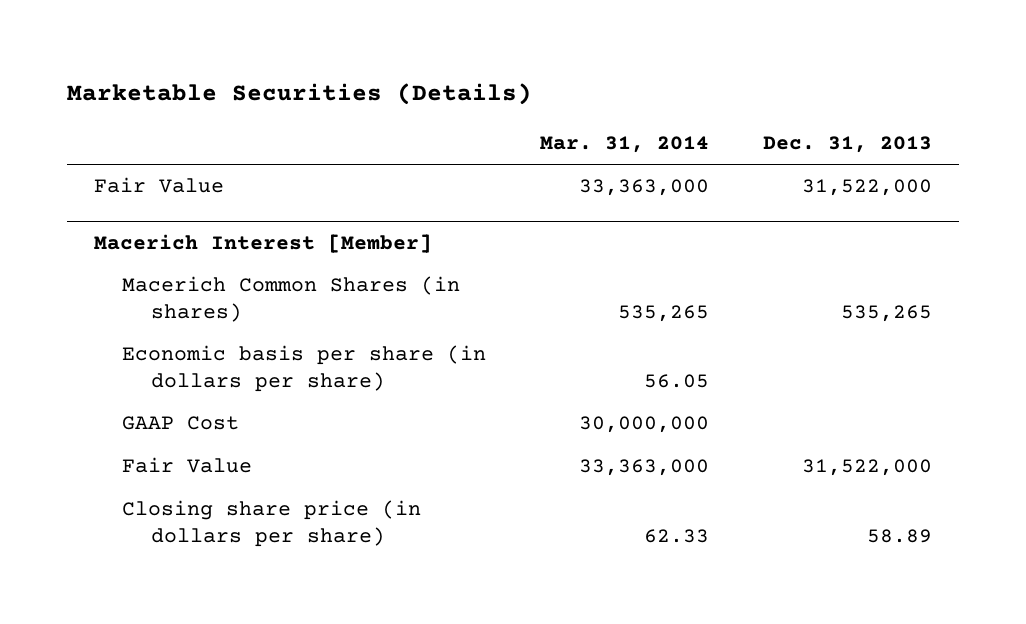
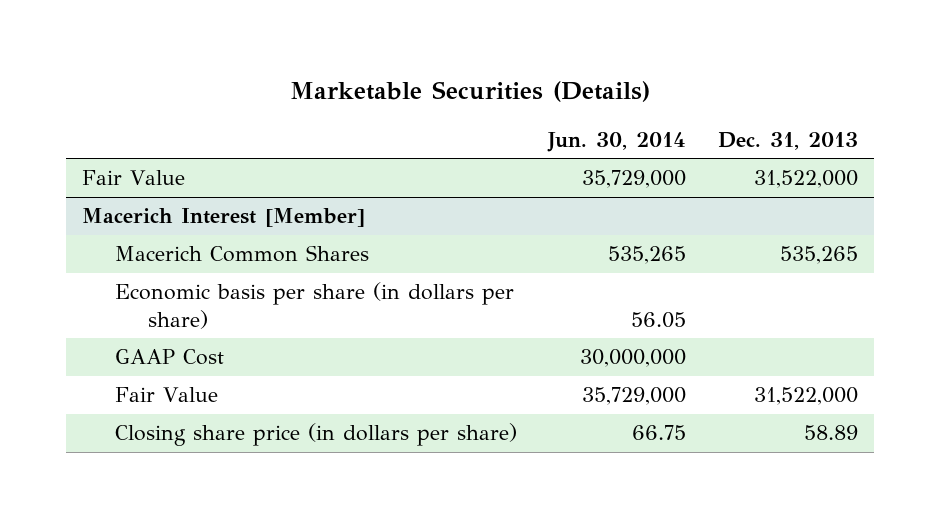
- | Mar. 31, 2014 | Dec. 31, 2013
+ | Jun. 30, 2014 | Dec. 31, 2013
@ Macerich Interest [Member]
- Macerich Common Shares (in shares) | 535,265 | 535,265
+ Macerich Common Shares | 535,265 | 535,265

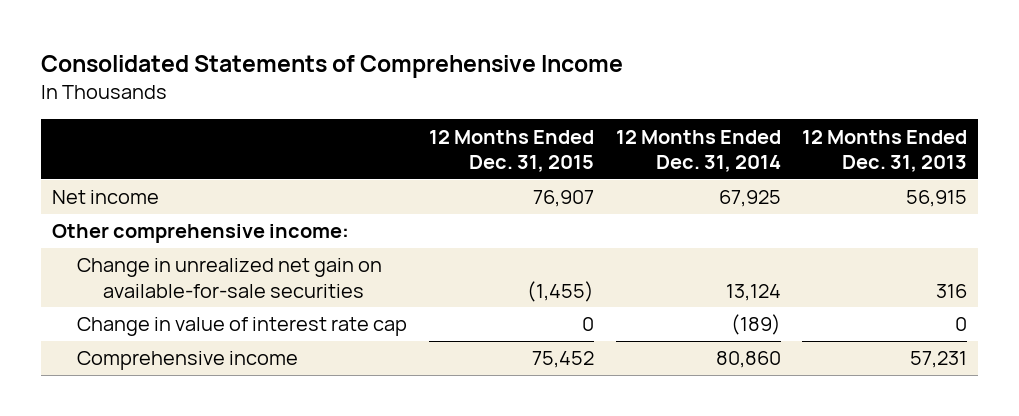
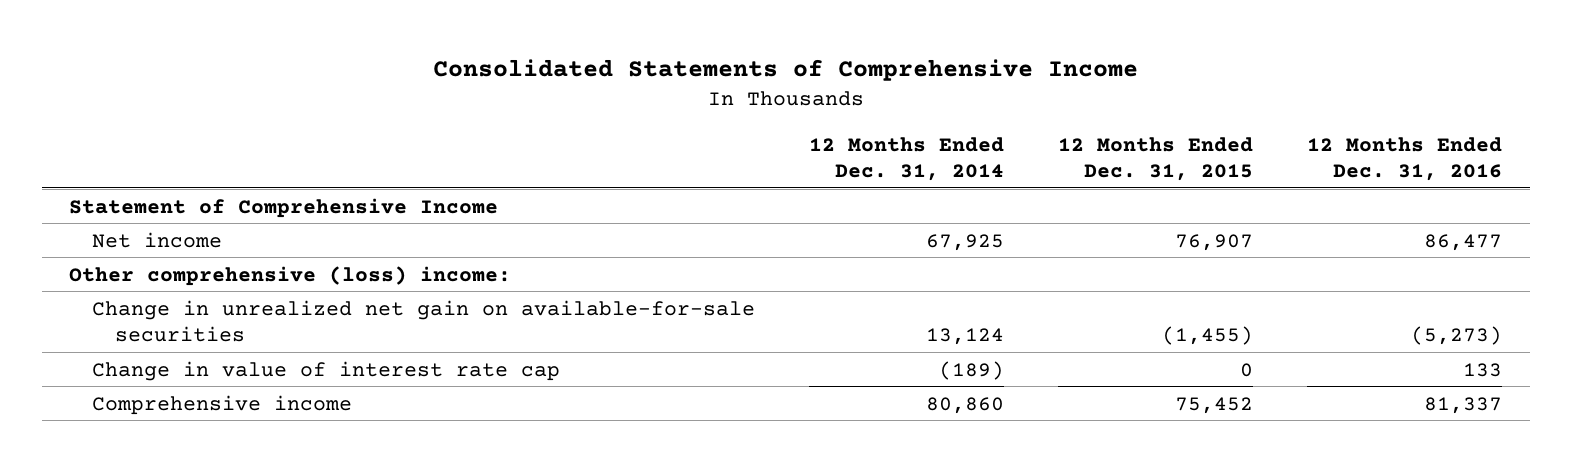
- | 12 Months Ended Dec. 31, 2015 | 12 Months Ended Dec. 31, 2014 | 12 Months Ended Dec. 31, 2013
+ | 12 Months Ended Dec. 31, 2014 | 12 Months Ended Dec. 31, 2015 | 12 Months Ended Dec. 31, 2016
+ Statement of Comprehensive Income
- Other comprehensive income:
+ Other comprehensive (loss) income:

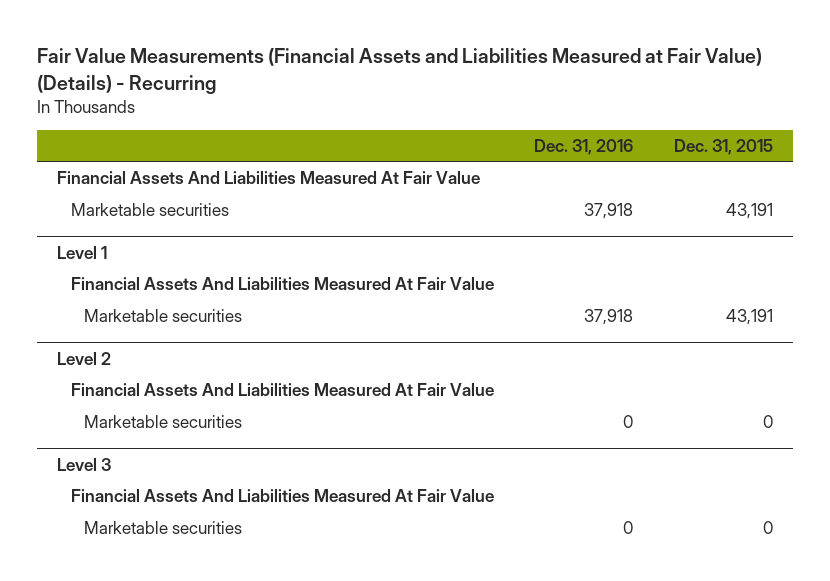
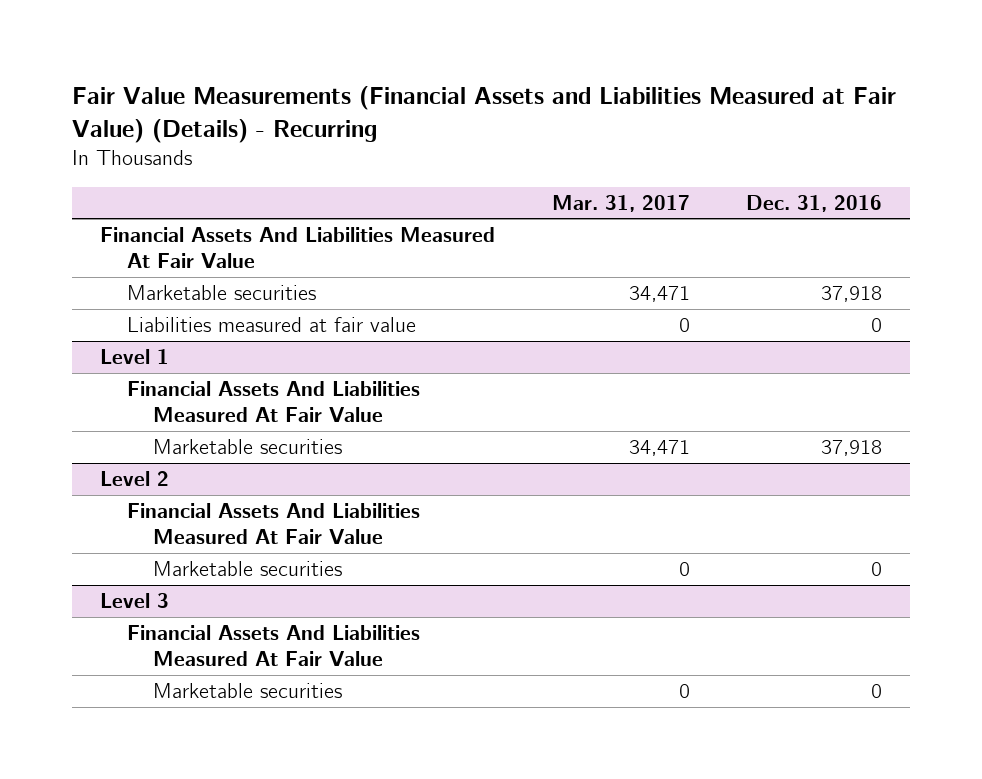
- | Dec. 31, 2016 | Dec. 31, 2015
+ | Mar. 31, 2017 | Dec. 31, 2016
+ Liabilities measured at fair value | 0 | 0

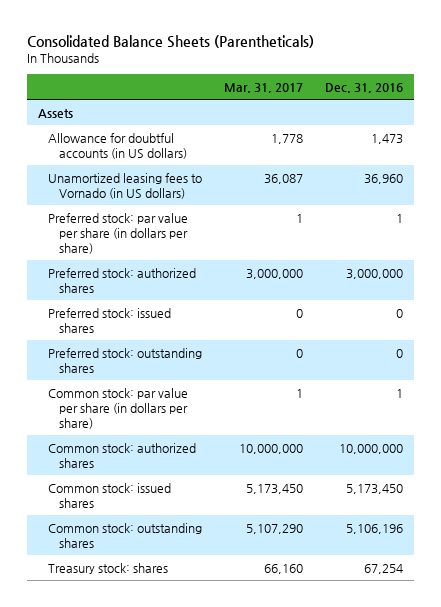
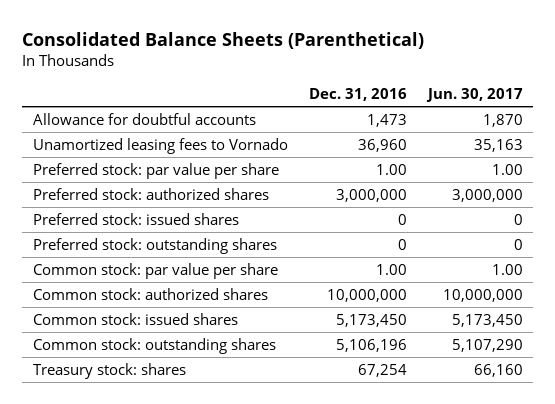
- Consolidated Balance Sheets (Parentheticals)
+ Consolidated Balance Sheets (Parenthetical)
- | Mar. 31, 2017 | Dec. 31, 2016
+ | Dec. 31, 2016 | Jun. 30, 2017
- Assets
- Allowance for doubtful accounts (in US dollars) | 1,778 | 1,473
- Unamortized leasing fees to Vornado (in US dollars) | 36,087 | 36,960
- Preferred stock: par value per share (in dollars per share) | 1 | 1
+ Allowance for doubtful accounts | 1,473 | 1,870
+ Unamortized leasing fees to Vornado | 36,960 | 35,163
+ Preferred stock: par value per share | 1.00 | 1.00
- Common stock: par value per share (in dollars per share) | 1 | 1
+ Common stock: par value per share | 1.00 | 1.00

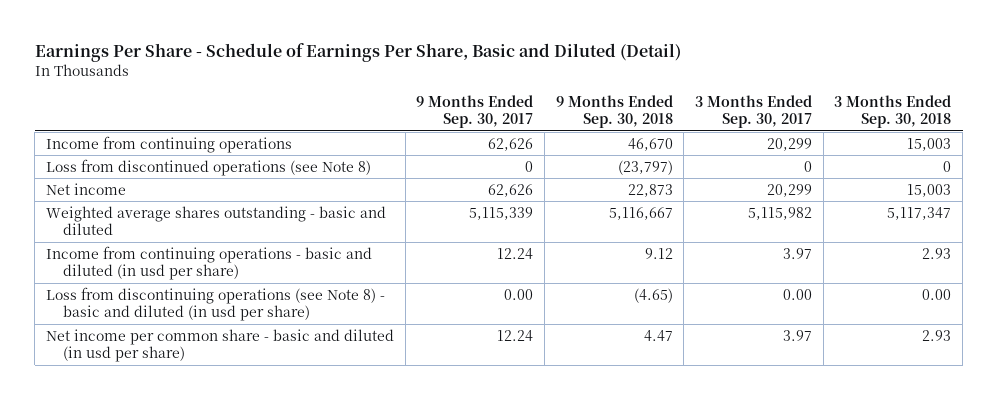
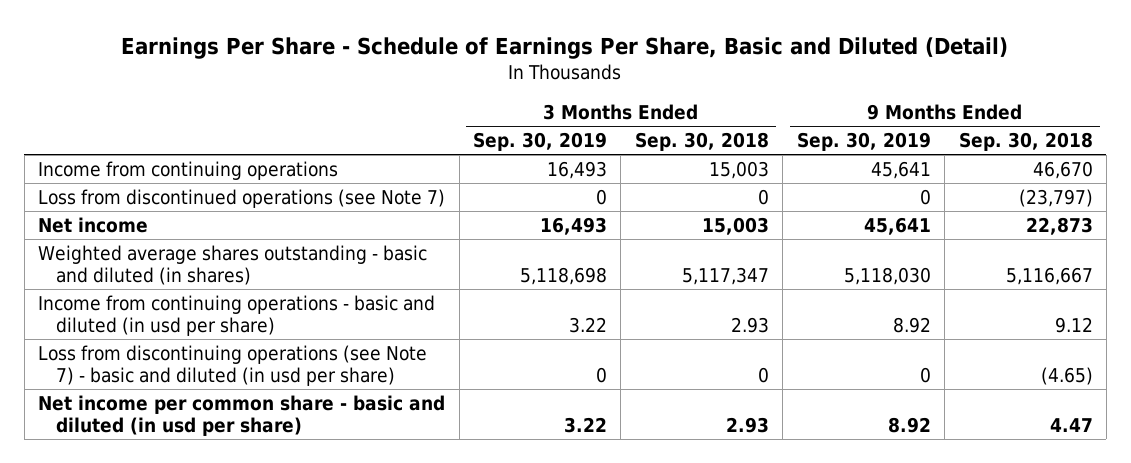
- | 9 Months Ended Sep. 30, 2017 | 9 Months Ended Sep. 30, 2018 | 3 Months Ended Sep. 30, 2017 | 3 Months Ended Sep. 30, 2018
+ | 3 Months Ended Sep. 30, 2019 | 3 Months Ended Sep. 30, 2018 | 9 Months Ended Sep. 30, 2019 | 9 Months Ended Sep. 30, 2018
- Loss from discontinued operations (see Note 8) | 0 | (23,797) | 0 | 0
+ Loss from discontinued operations (see Note 7) | 0 | 0 | 0 | (23,797)
- Weighted average shares outstanding - basic and diluted | 5,115,339 | 5,116,667 | 5,115,982 | 5,117,347
+ Weighted average shares outstanding - basic and diluted (in shares) | 5,118,698 | 5,117,347 | 5,118,030 | 5,116,667
- Loss from discontinuing operations (see Note 8) - basic and diluted (in usd per share) | 0.00 | (4.65) | 0.00 | 0.00
+ Loss from discontinuing operations (see Note 7) - basic and diluted (in usd per share) | 0 | 0 | 0 | (4.65)

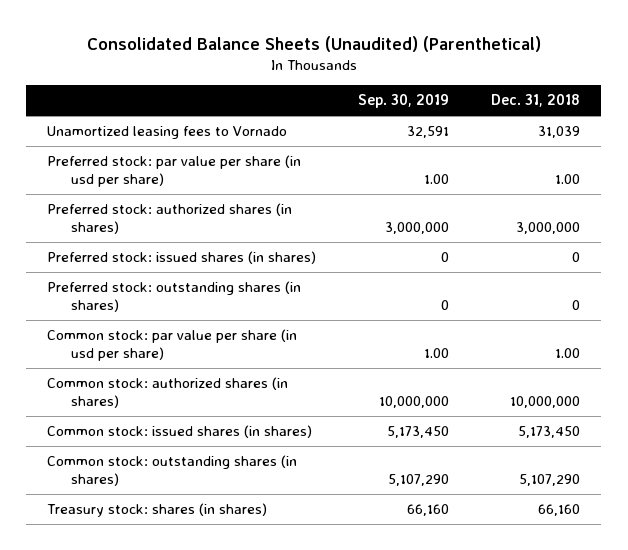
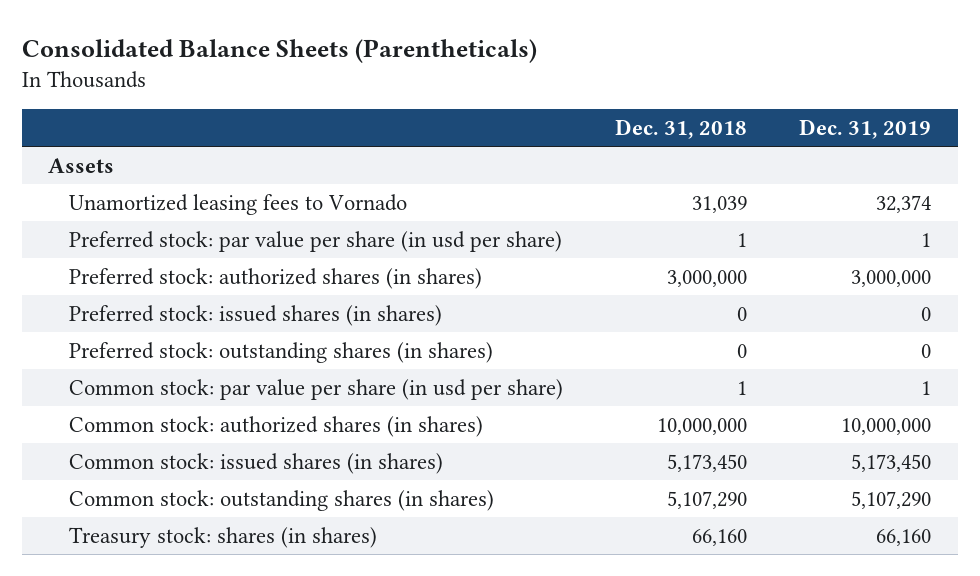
- Consolidated Balance Sheets (Unaudited) (Parenthetical)
+ Consolidated Balance Sheets (Parentheticals)
- | Sep. 30, 2019 | Dec. 31, 2018
+ | Dec. 31, 2018 | Dec. 31, 2019
+ Assets
- Preferred stock: par value per share (in usd per share) | 1.00 | 1.00
+ Preferred stock: par value per share (in usd per share) | 1 | 1
- Common stock: par value per share (in usd per share) | 1.00 | 1.00
+ Common stock: par value per share (in usd per share) | 1 | 1

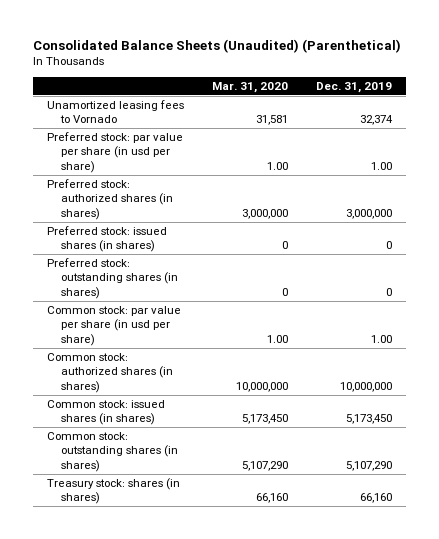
- Consolidated Balance Sheets (Parentheticals)
+ Consolidated Balance Sheets (Unaudited) (Parenthetical)
- | Dec. 31, 2018 | Dec. 31, 2019
+ | Mar. 31, 2020 | Dec. 31, 2019
- Assets
- Preferred stock: par value per share (in usd per share) | 1 | 1
+ Preferred stock: par value per share (in usd per share) | 1.00 | 1.00
- Common stock: par value per share (in usd per share) | 1 | 1
+ Common stock: par value per share (in usd per share) | 1.00 | 1.00

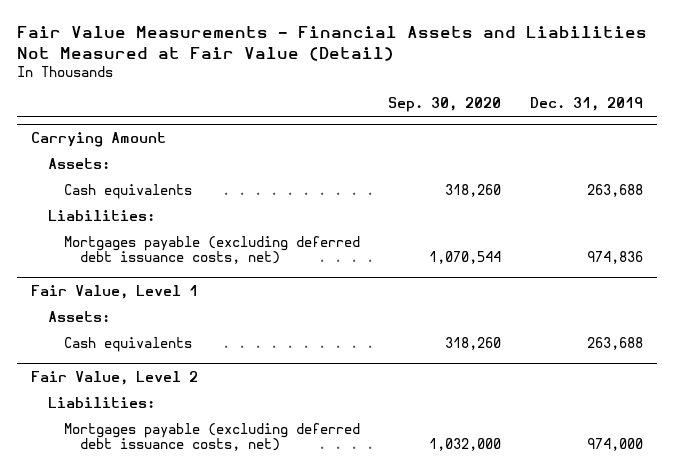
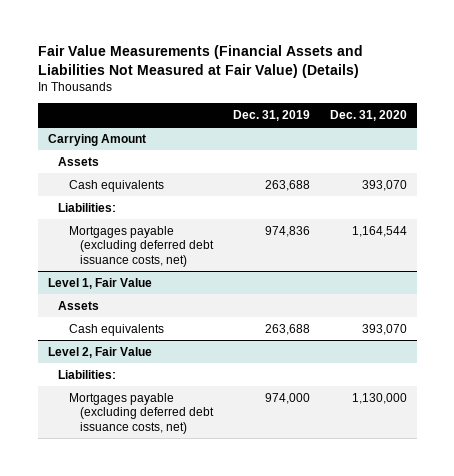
- Fair Value Measurements - Financial Assets and Liabilities Not Measured at Fair Value (Detail)
+ Fair Value Measurements (Financial Assets and Liabilities Not Measured at Fair Value) (Details)
- | Sep. 30, 2020 | Dec. 31, 2019
+ | Dec. 31, 2019 | Dec. 31, 2020
@ Carrying Amount
- Assets:
+ Assets
- Fair Value, Level 1
- Assets:
+ Level 1, Fair Value
+ Assets
- Fair Value, Level 2
+ Level 2, Fair Value

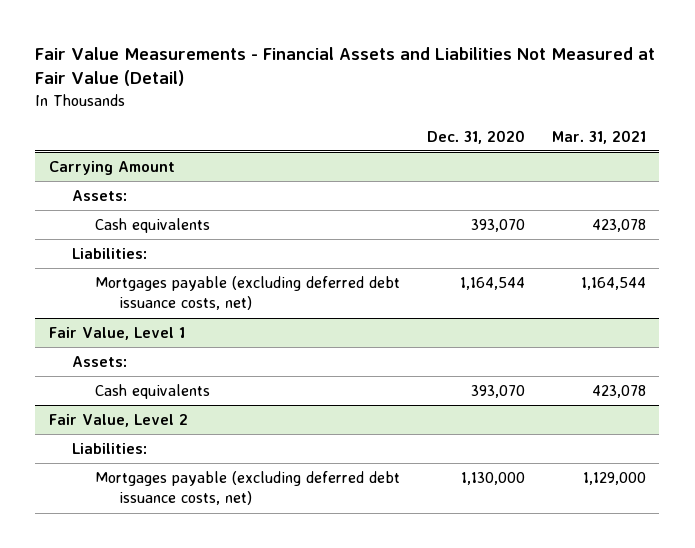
- Fair Value Measurements (Financial Assets and Liabilities Not Measured at Fair Value) (Details)
+ Fair Value Measurements - Financial Assets and Liabilities Not Measured at Fair Value (Detail)
- | Dec. 31, 2019 | Dec. 31, 2020
+ | Dec. 31, 2020 | Mar. 31, 2021
@ Carrying Amount
- Assets
+ Assets:
- Level 1, Fair Value
- Assets
+ Fair Value, Level 1
+ Assets:
- Level 2, Fair Value
+ Fair Value, Level 2

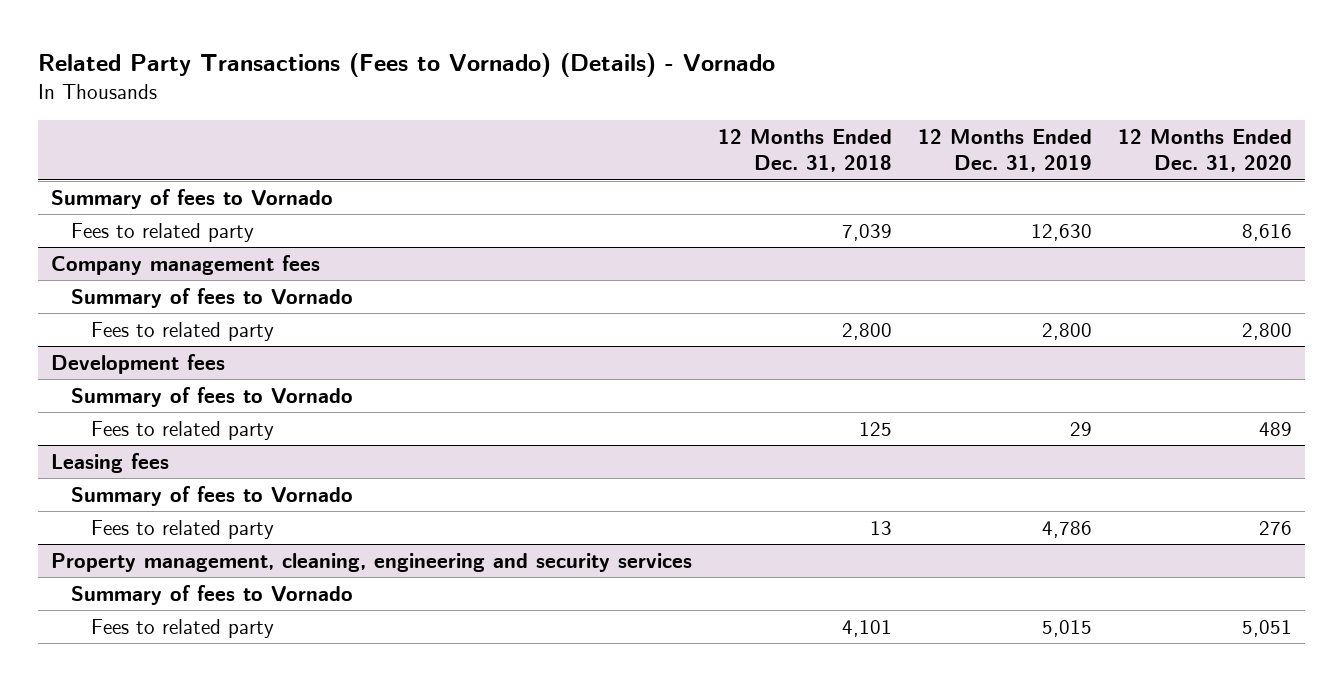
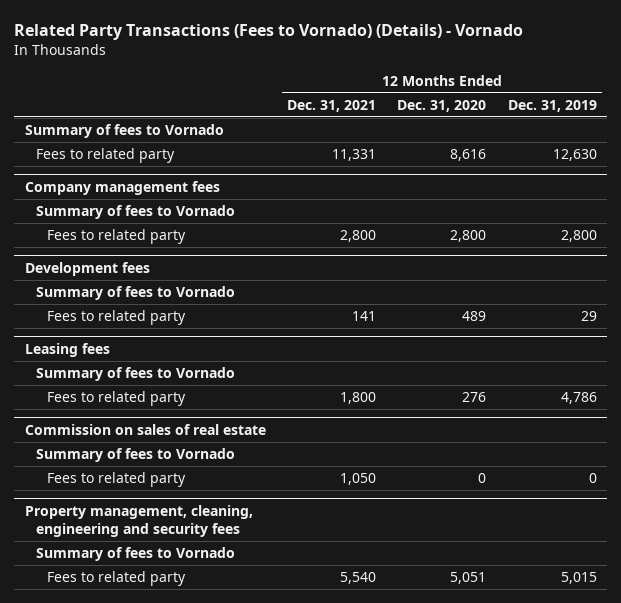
- | 12 Months Ended Dec. 31, 2018 | 12 Months Ended Dec. 31, 2019 | 12 Months Ended Dec. 31, 2020
+ | 12 Months Ended Dec. 31, 2021 | 12 Months Ended Dec. 31, 2020 | 12 Months Ended Dec. 31, 2019
- Property management, cleaning, engineering and security services
+ Commission on sales of real estate
+ Fees to related party | 1,050 | 0 | 0
+ Property management, cleaning, engineering and security fees
+ Summary of fees to Vornado

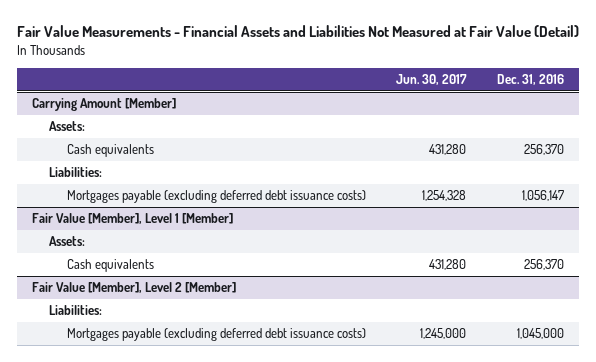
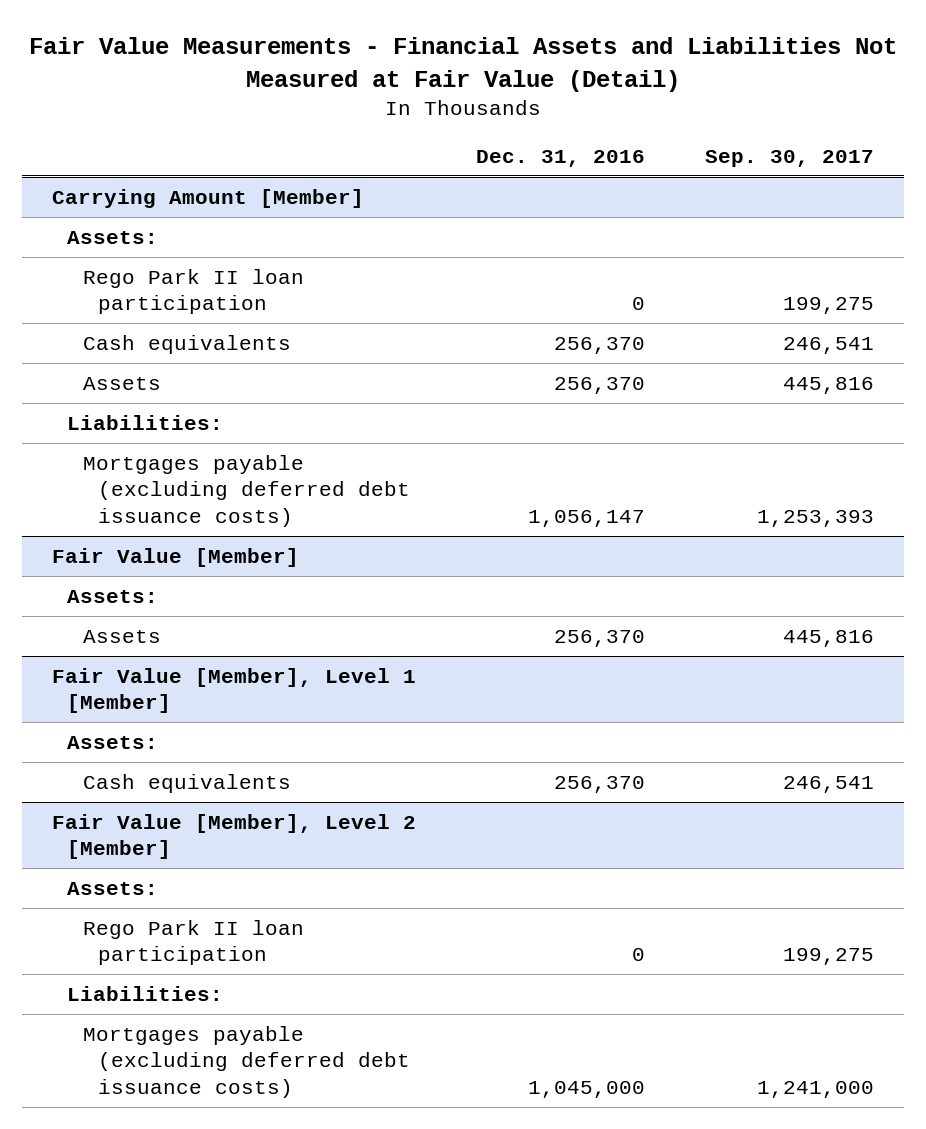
- | Jun. 30, 2017 | Dec. 31, 2016
+ | Dec. 31, 2016 | Sep. 30, 2017
@ Carrying Amount [Member]
+ Rego Park II loan participation | 0 | 199,275
+ Assets | 256,370 | 445,816
+ Fair Value [Member]
+ Assets:
+ Assets | 256,370 | 445,816
@ Fair Value [Member], Level 2 [Member]
+ Assets:
+ Rego Park II loan participation | 0 | 199,275

